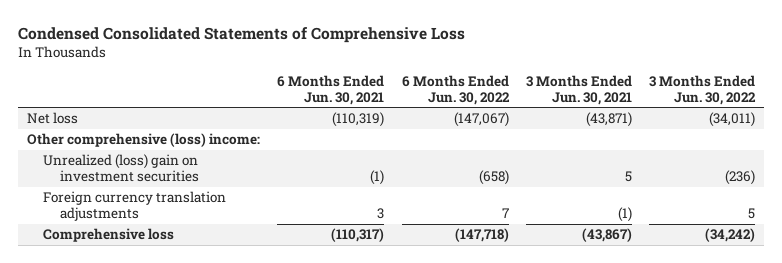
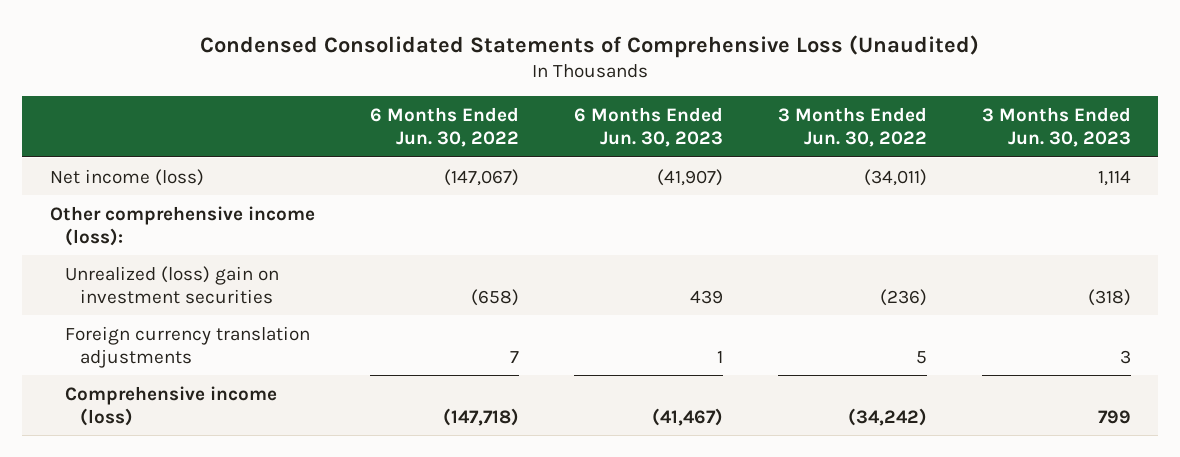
- Condensed Consolidated Statements of Comprehensive Loss
+ Condensed Consolidated Statements of Comprehensive Loss (Unaudited)
- | 6 Months Ended Jun. 30, 2021 | 6 Months Ended Jun. 30, 2022 | 3 Months Ended Jun. 30, 2021 | 3 Months Ended Jun. 30, 2022
+ | 6 Months Ended Jun. 30, 2022 | 6 Months Ended Jun. 30, 2023 | 3 Months Ended Jun. 30, 2022 | 3 Months Ended Jun. 30, 2023
- Net loss | (110,319) | (147,067) | (43,871) | (34,011)
- Other comprehensive (loss) income:
+ Net income (loss) | (147,067) | (41,907) | (34,011) | 1,114
+ Other comprehensive income (loss):
- Comprehensive loss | (110,317) | (147,718) | (43,867) | (34,242)
+ Comprehensive income (loss) | (147,718) | (41,467) | (34,242) | 799

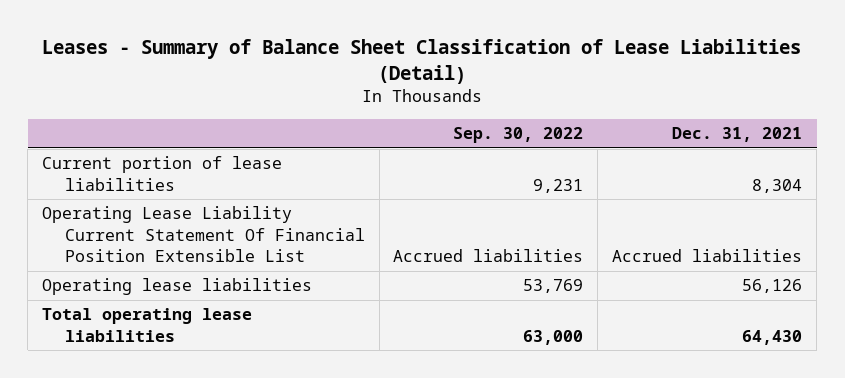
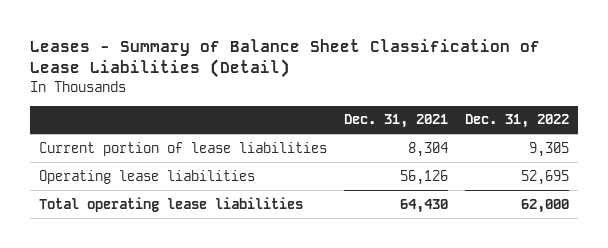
- | Sep. 30, 2022 | Dec. 31, 2021
+ | Dec. 31, 2021 | Dec. 31, 2022
- Operating Lease Liability Current Statement Of Financial Position Extensible List | Accrued liabilities | Accrued liabilities

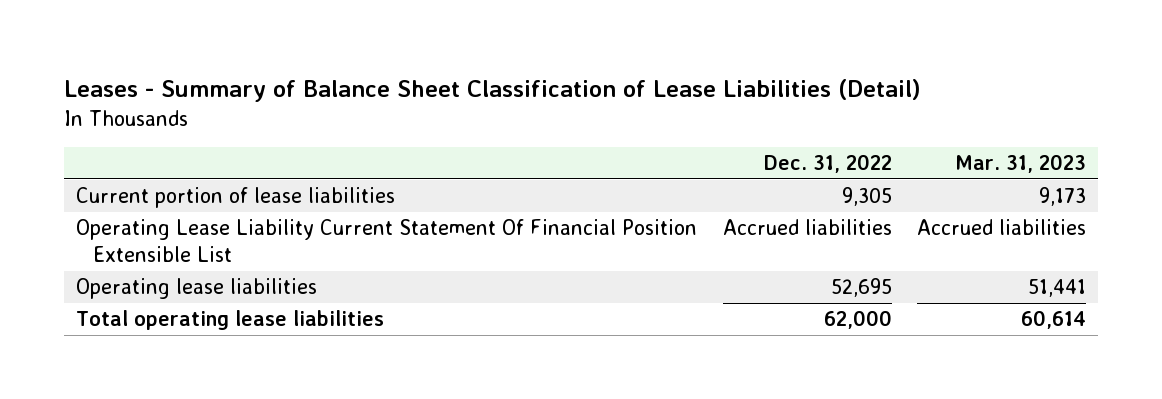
- | Dec. 31, 2021 | Dec. 31, 2022
+ | Dec. 31, 2022 | Mar. 31, 2023
+ Operating Lease Liability Current Statement Of Financial Position Extensible List | Accrued liabilities | Accrued liabilities

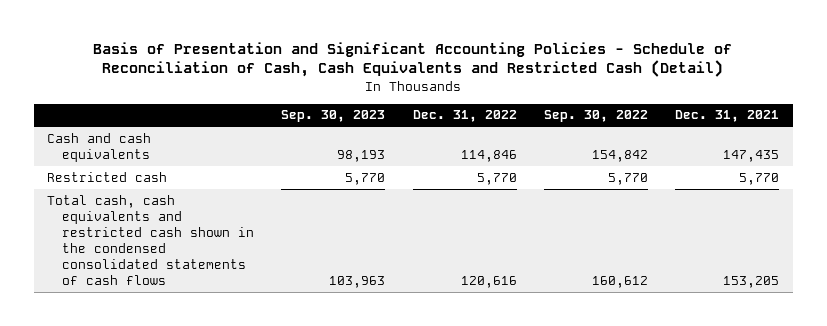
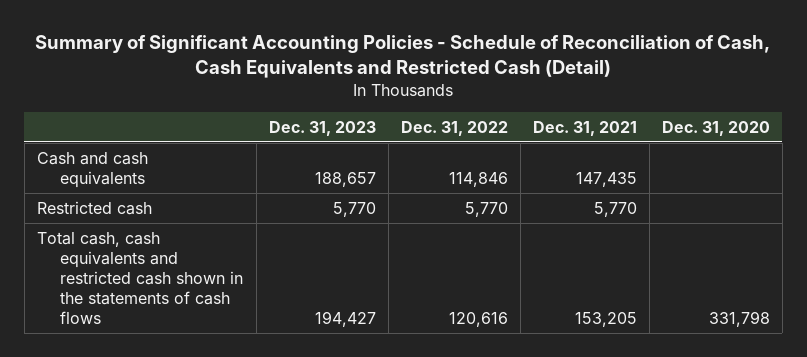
- Basis of Presentation and Significant Accounting Policies - Schedule of Reconciliation of Cash, Cash Equivalents and Restricted Cash (Detail)
+ Summary of Significant Accounting Policies - Schedule of Reconciliation of Cash, Cash Equivalents and Restricted Cash (Detail)
- | Sep. 30, 2023 | Dec. 31, 2022 | Sep. 30, 2022 | Dec. 31, 2021
+ | Dec. 31, 2023 | Dec. 31, 2022 | Dec. 31, 2021 | Dec. 31, 2020
- Total cash, cash equivalents and restricted cash shown in the condensed consolidated statements of cash flows | 103,963 | 120,616 | 160,612 | 153,205
+ Total cash, cash equivalents and restricted cash shown in the statements of cash flows | 194,427 | 120,616 | 153,205 | 331,798

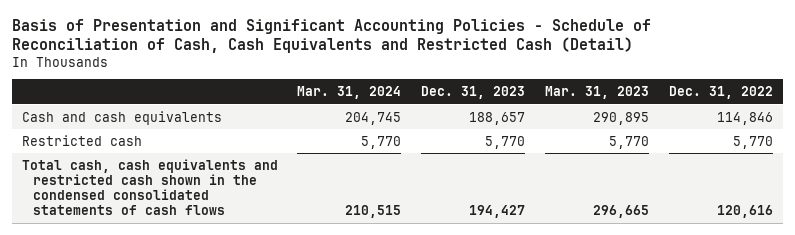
- Summary of Significant Accounting Policies - Schedule of Reconciliation of Cash, Cash Equivalents and Restricted Cash (Detail)
+ Basis of Presentation and Significant Accounting Policies - Schedule of Reconciliation of Cash, Cash Equivalents and Restricted Cash (Detail)
- | Dec. 31, 2023 | Dec. 31, 2022 | Dec. 31, 2021 | Dec. 31, 2020
+ | Mar. 31, 2024 | Dec. 31, 2023 | Mar. 31, 2023 | Dec. 31, 2022
- Total cash, cash equivalents and restricted cash shown in the statements of cash flows | 194,427 | 120,616 | 153,205 | 331,798
+ Total cash, cash equivalents and restricted cash shown in the condensed consolidated statements of cash flows | 210,515 | 194,427 | 296,665 | 120,616

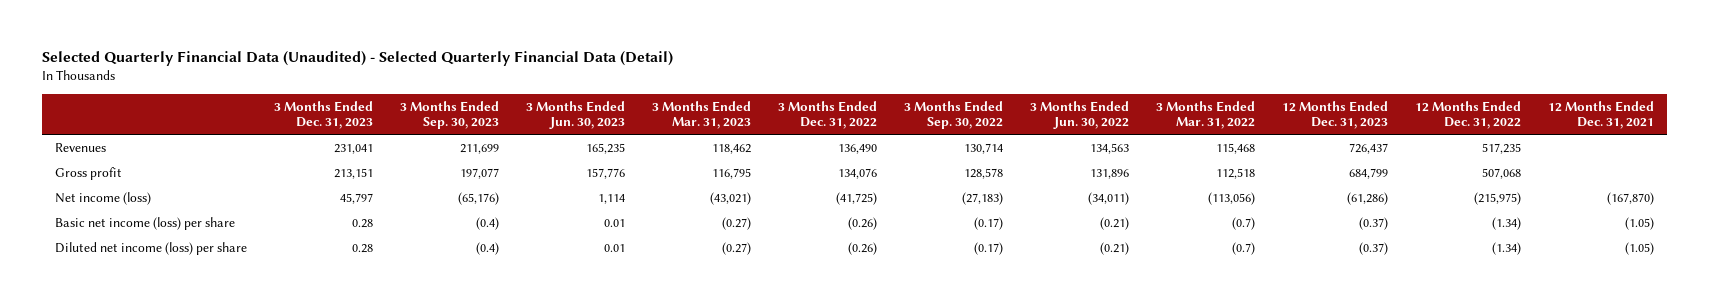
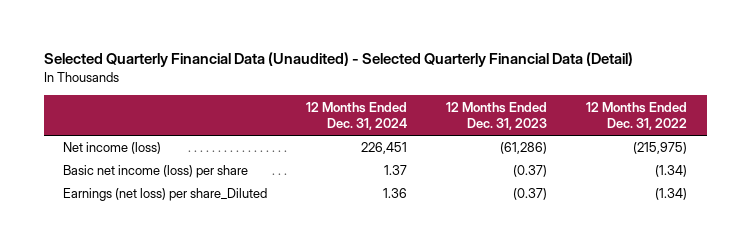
- | 3 Months Ended Dec. 31, 2023 | 3 Months Ended Sep. 30, 2023 | 3 Months Ended Jun. 30, 2023 | 3 Months Ended Mar. 31, 2023 | 3 Months Ended Dec. 31, 2022 | 3 Months Ended Sep. 30, 2022 | 3 Months Ended Jun. 30, 2022 | 3 Months Ended Mar. 31, 2022 | 12 Months Ended Dec. 31, 2023 | 12 Months Ended Dec. 31, 2022 | 12 Months Ended Dec. 31, 2021
+ | 12 Months Ended Dec. 31, 2024 | 12 Months Ended Dec. 31, 2023 | 12 Months Ended Dec. 31, 2022
- Revenues | 231,041 | 211,699 | 165,235 | 118,462 | 136,490 | 130,714 | 134,563 | 115,468 | 726,437 | 517,235 |
- Gross profit | 213,151 | 197,077 | 157,776 | 116,795 | 134,076 | 128,578 | 131,896 | 112,518 | 684,799 | 507,068 |
- Diluted net income (loss) per share | 0.28 | (0.4) | 0.01 | (0.27) | (0.26) | (0.17) | (0.21) | (0.7) | (0.37) | (1.34) | (1.05)
+ Earnings (net loss) per share_Diluted | 1.36 | (0.37) | (1.34)

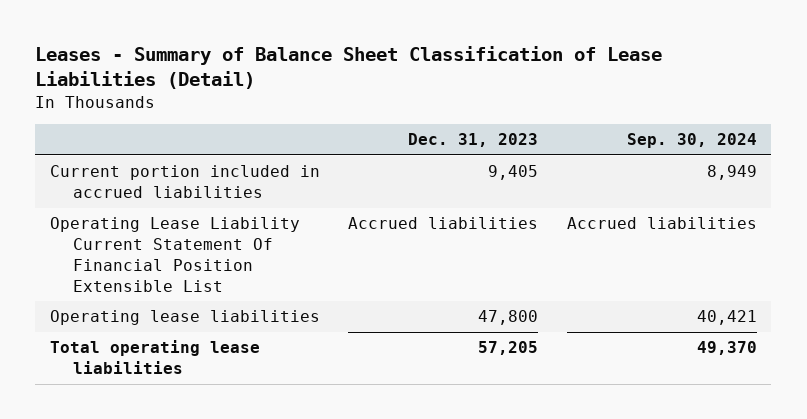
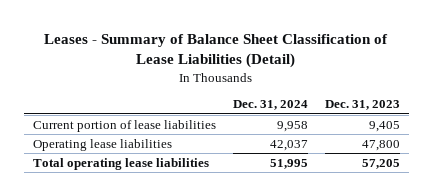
- | Dec. 31, 2023 | Sep. 30, 2024
+ | Dec. 31, 2024 | Dec. 31, 2023
- Current portion included in accrued liabilities | 9,405 | 8,949
- Operating Lease Liability Current Statement Of Financial Position Extensible List | Accrued liabilities | Accrued liabilities
+ Current portion of lease liabilities | 9,958 | 9,405

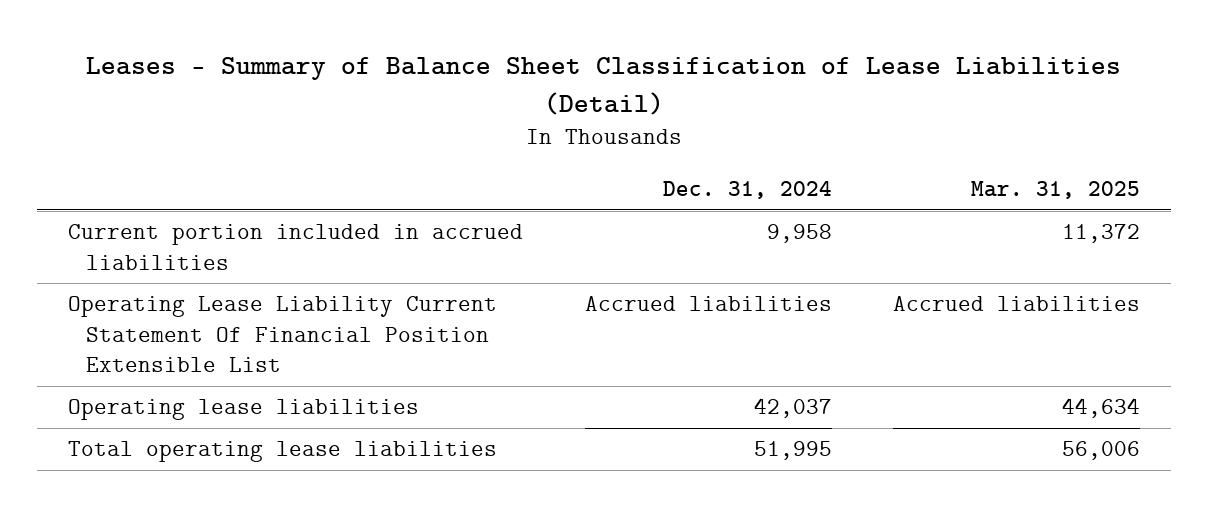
- | Dec. 31, 2024 | Dec. 31, 2023
+ | Dec. 31, 2024 | Mar. 31, 2025
- Current portion of lease liabilities | 9,958 | 9,405
+ Current portion included in accrued liabilities | 9,958 | 11,372
+ Operating Lease Liability Current Statement Of Financial Position Extensible List | Accrued liabilities | Accrued liabilities

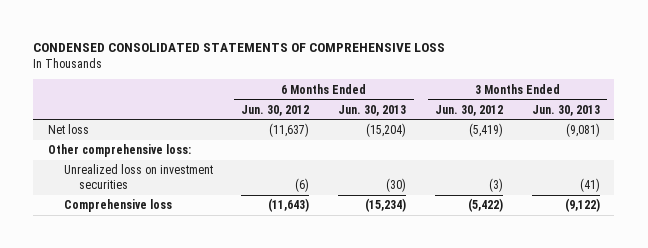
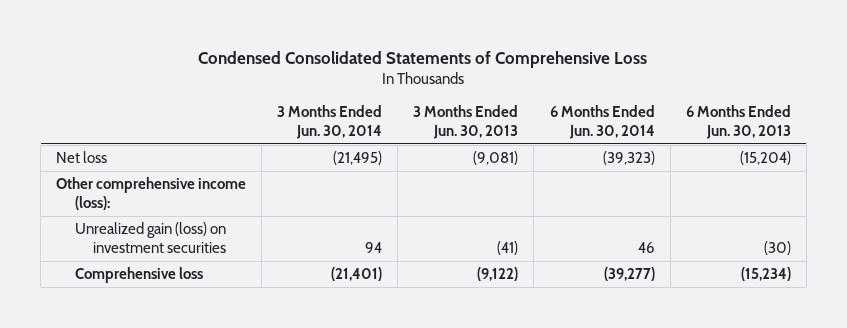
- CONDENSED CONSOLIDATED STATEMENTS OF COMPREHENSIVE LOSS
+ Condensed Consolidated Statements of Comprehensive Loss
- | 6 Months Ended Jun. 30, 2012 | 6 Months Ended Jun. 30, 2013 | 3 Months Ended Jun. 30, 2012 | 3 Months Ended Jun. 30, 2013
+ | 3 Months Ended Jun. 30, 2014 | 3 Months Ended Jun. 30, 2013 | 6 Months Ended Jun. 30, 2014 | 6 Months Ended Jun. 30, 2013
- Other comprehensive loss:
- Unrealized loss on investment securities | (6) | (30) | (3) | (41)
+ Other comprehensive income (loss):
+ Unrealized gain (loss) on investment securities | 94 | (41) | 46 | (30)

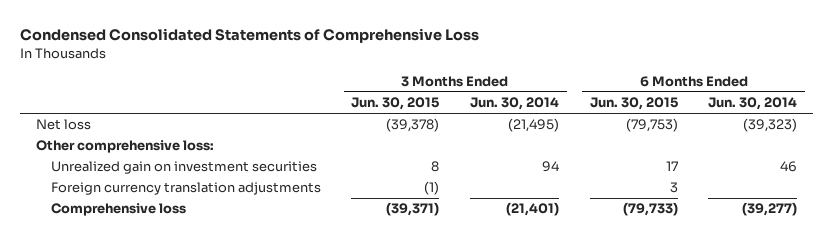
- | 3 Months Ended Jun. 30, 2014 | 3 Months Ended Jun. 30, 2013 | 6 Months Ended Jun. 30, 2014 | 6 Months Ended Jun. 30, 2013
+ | 3 Months Ended Jun. 30, 2015 | 3 Months Ended Jun. 30, 2014 | 6 Months Ended Jun. 30, 2015 | 6 Months Ended Jun. 30, 2014
- Other comprehensive income (loss):
- Unrealized gain (loss) on investment securities | 94 | (41) | 46 | (30)
+ Other comprehensive loss:
+ Unrealized gain on investment securities | 8 | 94 | 17 | 46
+ Foreign currency translation adjustments | (1) | | 3 |

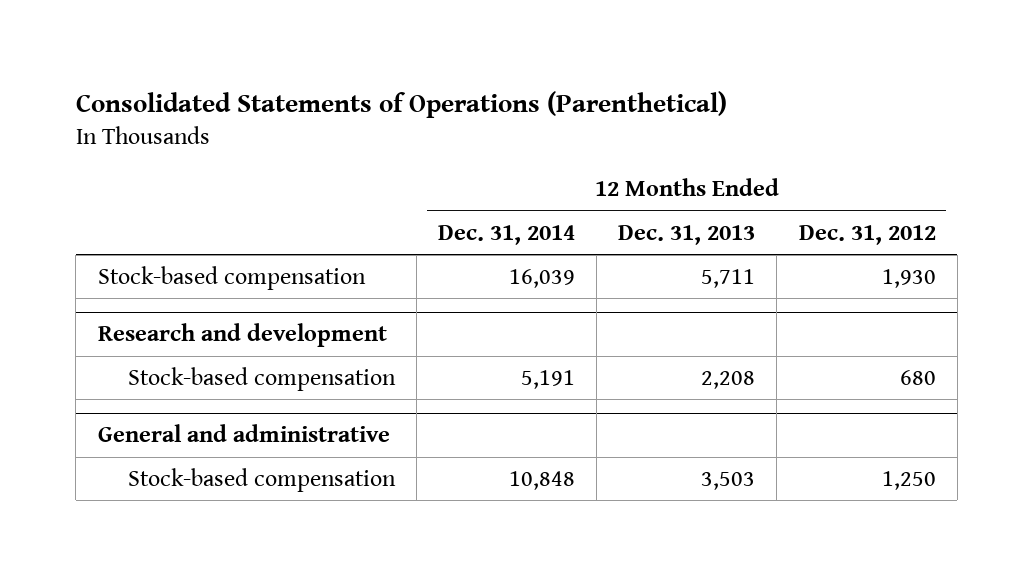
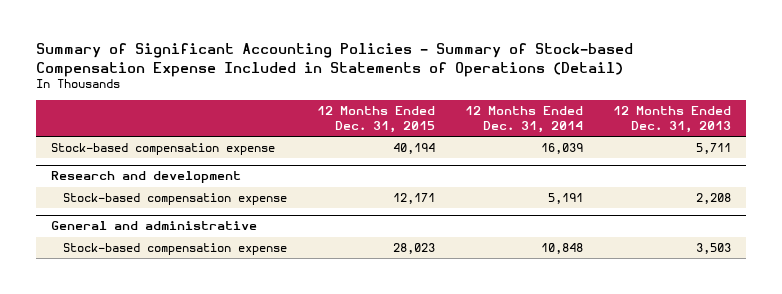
- Consolidated Statements of Operations (Parenthetical)
+ Summary of Significant Accounting Policies - Summary of Stock-based Compensation Expense Included in Statements of Operations (Detail)
- | 12 Months Ended Dec. 31, 2014 | 12 Months Ended Dec. 31, 2013 | 12 Months Ended Dec. 31, 2012
+ | 12 Months Ended Dec. 31, 2015 | 12 Months Ended Dec. 31, 2014 | 12 Months Ended Dec. 31, 2013
- Stock-based compensation | 16,039 | 5,711 | 1,930
+ Stock-based compensation expense | 40,194 | 16,039 | 5,711
@ Research and development
- Stock-based compensation | 5,191 | 2,208 | 680
+ Stock-based compensation expense | 12,171 | 5,191 | 2,208
@ General and administrative
- Stock-based compensation | 10,848 | 3,503 | 1,250
+ Stock-based compensation expense | 28,023 | 10,848 | 3,503

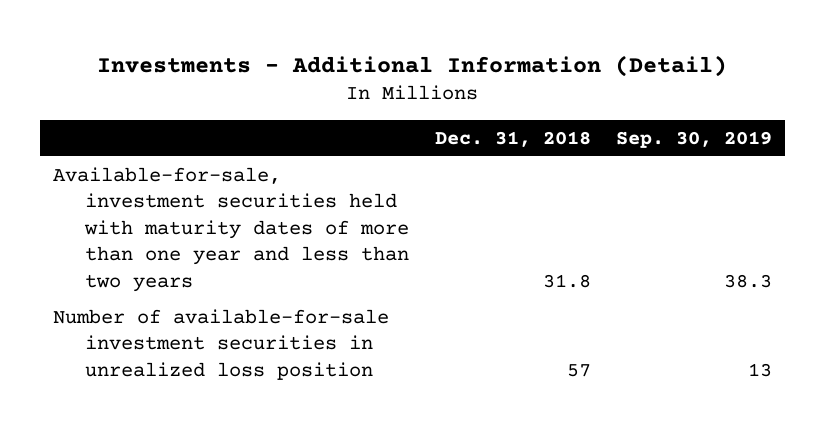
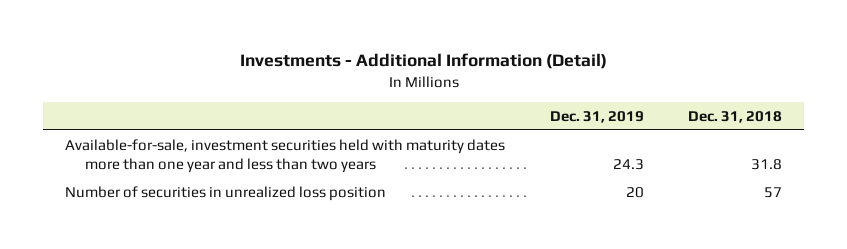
- | Dec. 31, 2018 | Sep. 30, 2019
+ | Dec. 31, 2019 | Dec. 31, 2018
- Available-for-sale, investment securities held with maturity dates of more than one year and less than two years | 31.8 | 38.3
- Number of available-for-sale investment securities in unrealized loss position | 57 | 13
+ Available-for-sale, investment securities held with maturity dates more than one year and less than two years | 24.3 | 31.8
+ Number of securities in unrealized loss position | 20 | 57

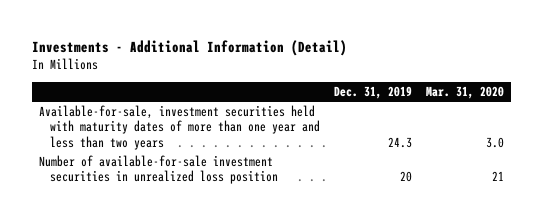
- | Dec. 31, 2019 | Dec. 31, 2018
+ | Dec. 31, 2019 | Mar. 31, 2020
- Available-for-sale, investment securities held with maturity dates more than one year and less than two years | 24.3 | 31.8
- Number of securities in unrealized loss position | 20 | 57
+ Available-for-sale, investment securities held with maturity dates of more than one year and less than two years | 24.3 | 3.0
+ Number of available-for-sale investment securities in unrealized loss position | 20 | 21

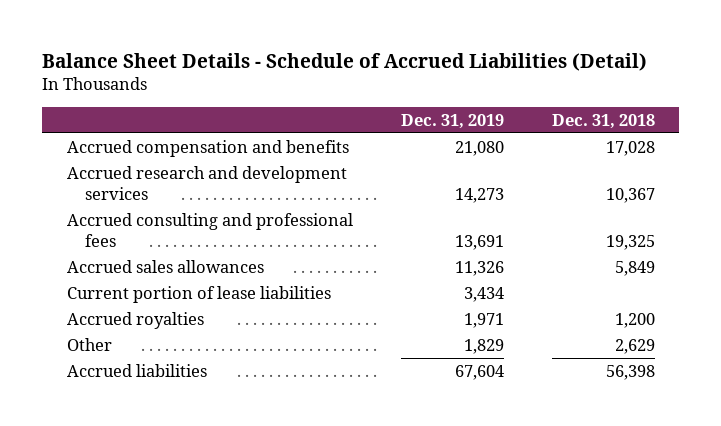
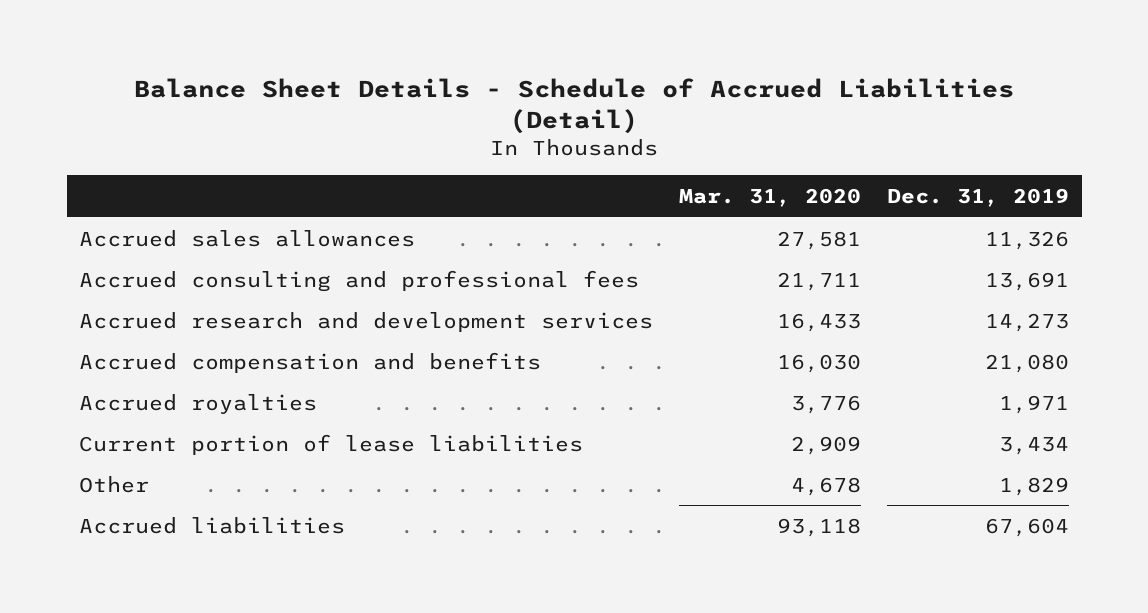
- | Dec. 31, 2019 | Dec. 31, 2018
+ | Mar. 31, 2020 | Dec. 31, 2019
moved down: Accrued consulting and professional fees | 21,711 | 13,691
moved down: Accrued research and development services | 16,433 | 14,273
moved down: Accrued compensation and benefits | 16,030 | 21,080
moved down: Current portion of lease liabilities | 2,909 | 3,434

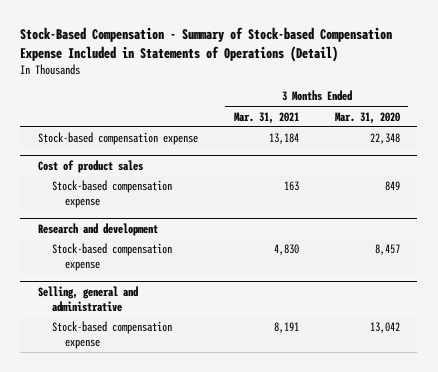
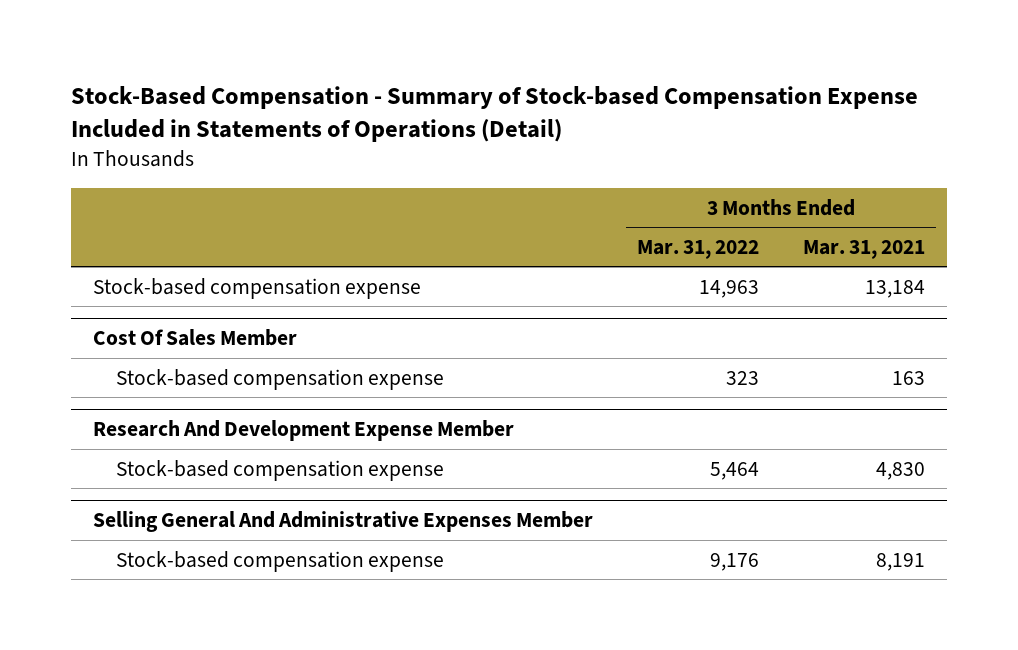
- | 3 Months Ended Mar. 31, 2021 | 3 Months Ended Mar. 31, 2020
+ | 3 Months Ended Mar. 31, 2022 | 3 Months Ended Mar. 31, 2021
- Cost of product sales
+ Cost Of Sales Member
- Research and development
+ Research And Development Expense Member
- Selling, general and administrative
+ Selling General And Administrative Expenses Member

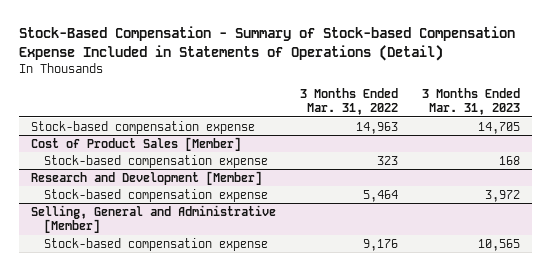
- | 3 Months Ended Mar. 31, 2022 | 3 Months Ended Mar. 31, 2021
+ | 3 Months Ended Mar. 31, 2022 | 3 Months Ended Mar. 31, 2023
- Cost Of Sales Member
+ Cost of Product Sales [Member]
- Research And Development Expense Member
+ Research and Development [Member]
- Selling General And Administrative Expenses Member
+ Selling, General and Administrative [Member]

